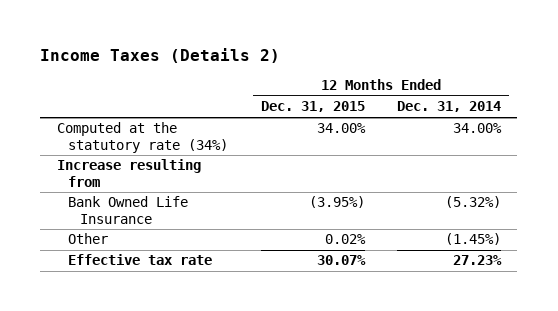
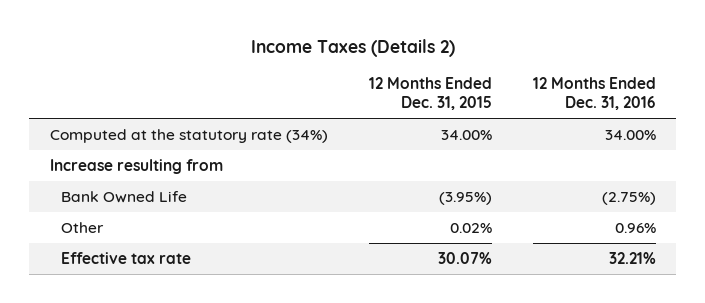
- | 12 Months Ended Dec. 31, 2015 | 12 Months Ended Dec. 31, 2014
+ | 12 Months Ended Dec. 31, 2015 | 12 Months Ended Dec. 31, 2016
- Bank Owned Life Insurance | (3.95%) | (5.32%)
+ Bank Owned Life | (3.95%) | (2.75%)

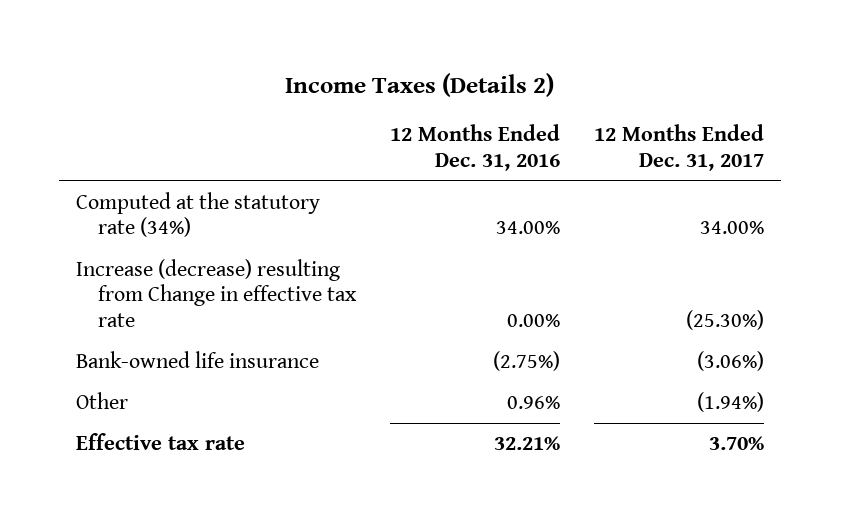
- | 12 Months Ended Dec. 31, 2015 | 12 Months Ended Dec. 31, 2016
+ | 12 Months Ended Dec. 31, 2016 | 12 Months Ended Dec. 31, 2017
- Increase resulting from
- Bank Owned Life | (3.95%) | (2.75%)
+ Increase (decrease) resulting from Change in effective tax rate | 0.00% | (25.30%)
+ Bank-owned life insurance | (2.75%) | (3.06%)

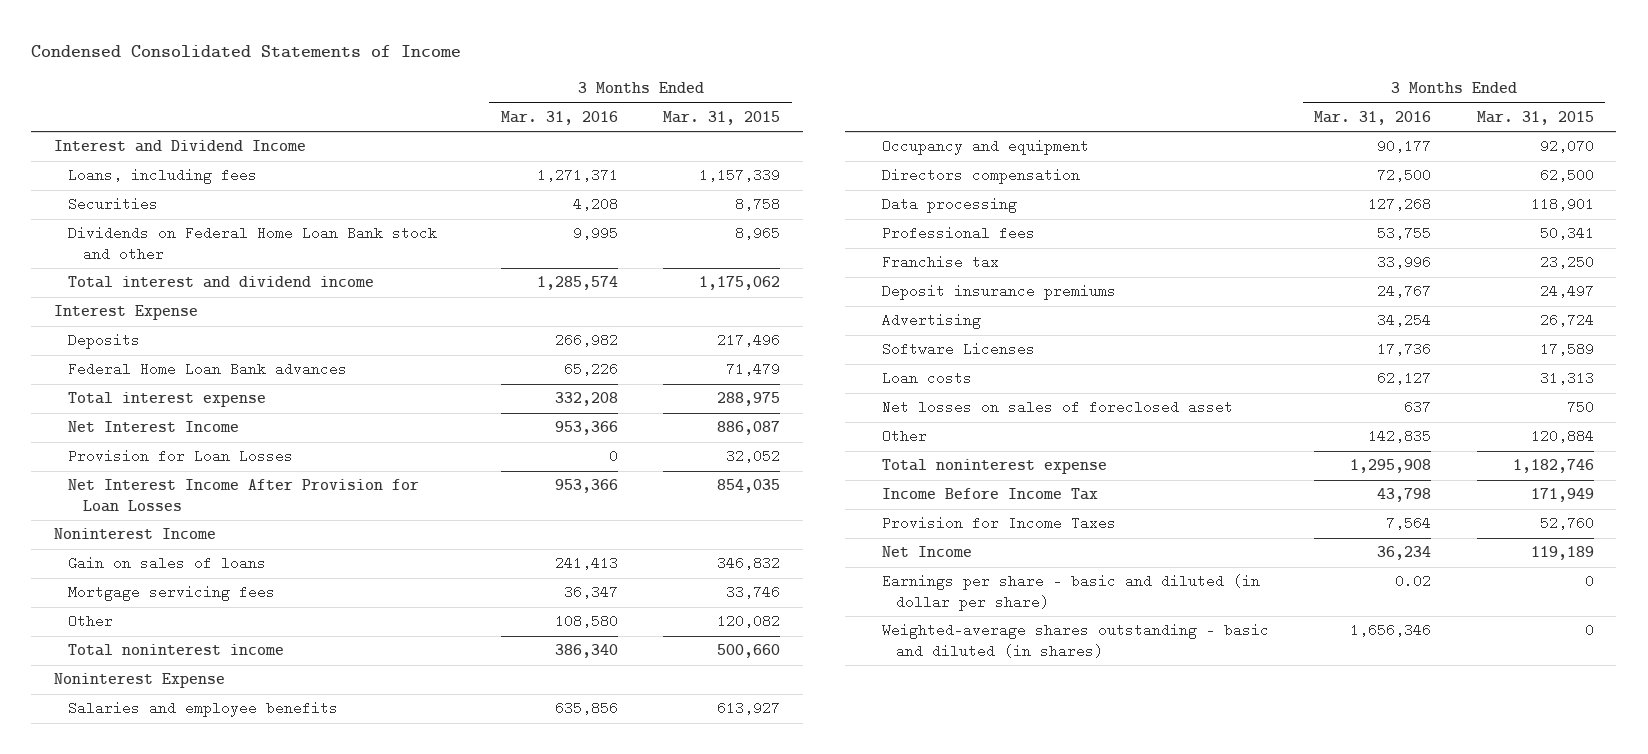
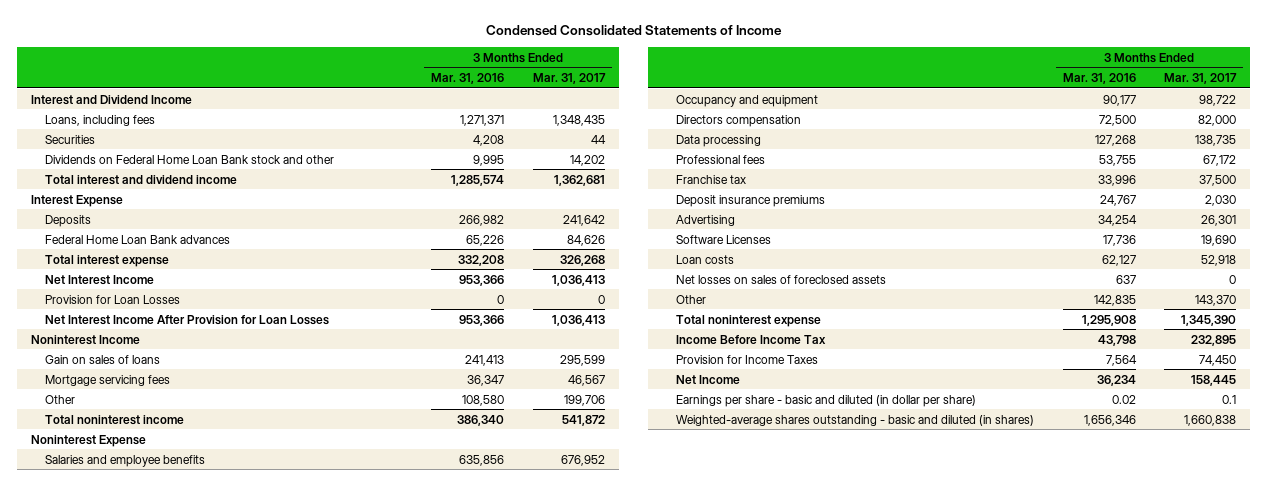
- | 3 Months Ended Mar. 31, 2016 | 3 Months Ended Mar. 31, 2015
+ | 3 Months Ended Mar. 31, 2016 | 3 Months Ended Mar. 31, 2017
- Net losses on sales of foreclosed asset | 637 | 750
+ Net losses on sales of foreclosed assets | 637 | 0

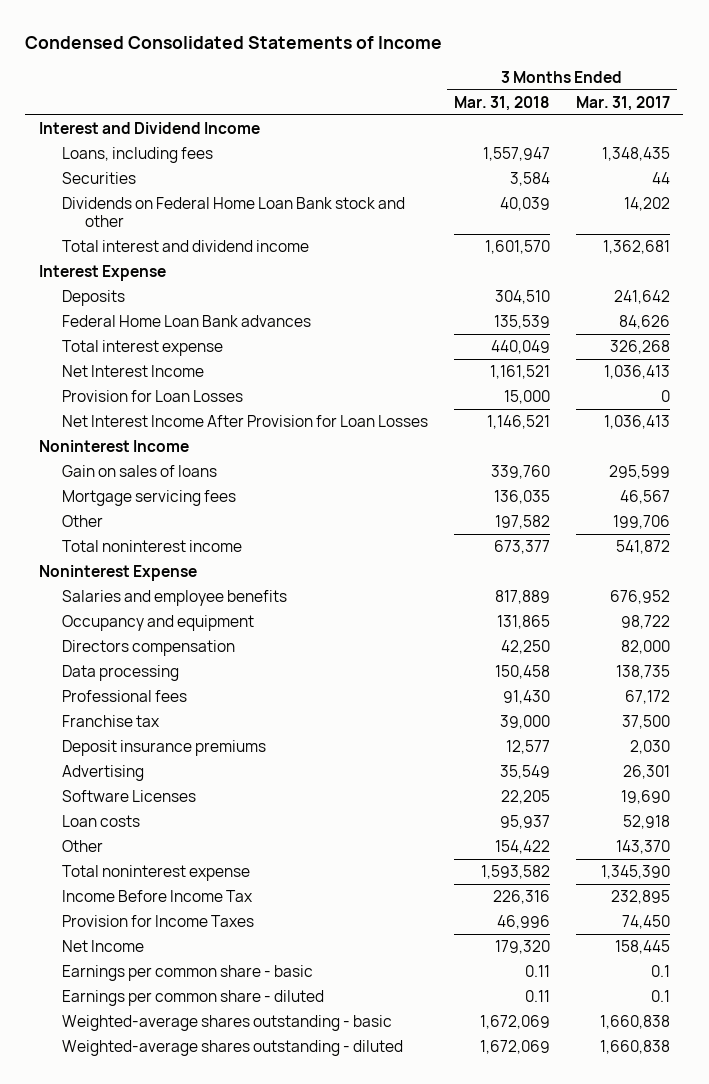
- | 3 Months Ended Mar. 31, 2016 | 3 Months Ended Mar. 31, 2017
+ | 3 Months Ended Mar. 31, 2018 | 3 Months Ended Mar. 31, 2017
- Net losses on sales of foreclosed assets | 637 | 0
- Earnings per share - basic and diluted (in dollar per share) | 0.02 | 0.1
- Weighted-average shares outstanding - basic and diluted (in shares) | 1,656,346 | 1,660,838
+ Earnings per common share - basic | 0.11 | 0.1
+ Earnings per common share - diluted | 0.11 | 0.1
+ Weighted-average shares outstanding - basic | 1,672,069 | 1,660,838
+ Weighted-average shares outstanding - diluted | 1,672,069 | 1,660,838

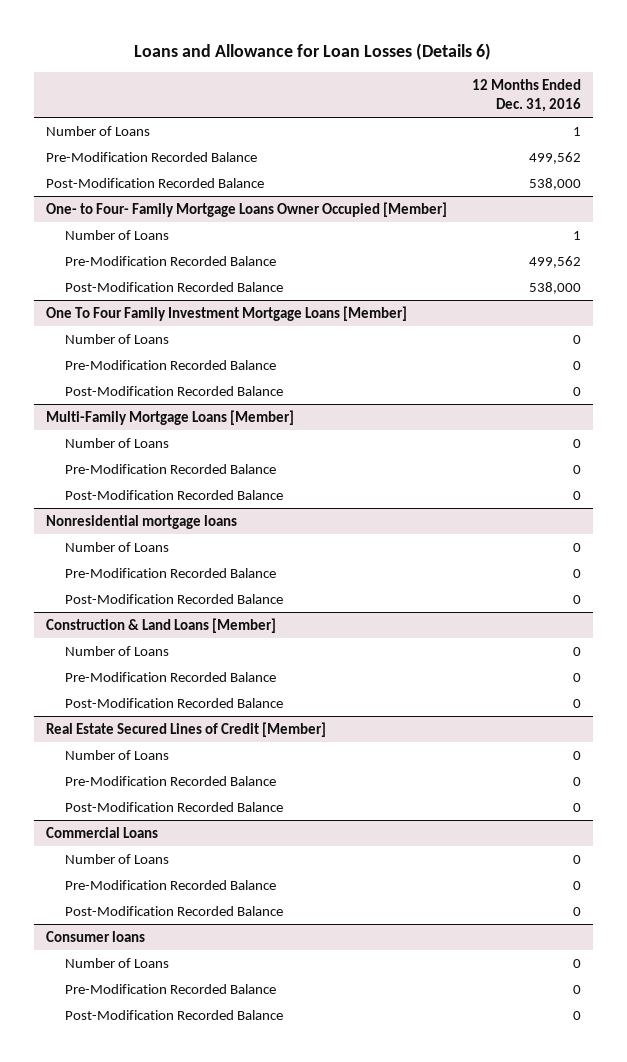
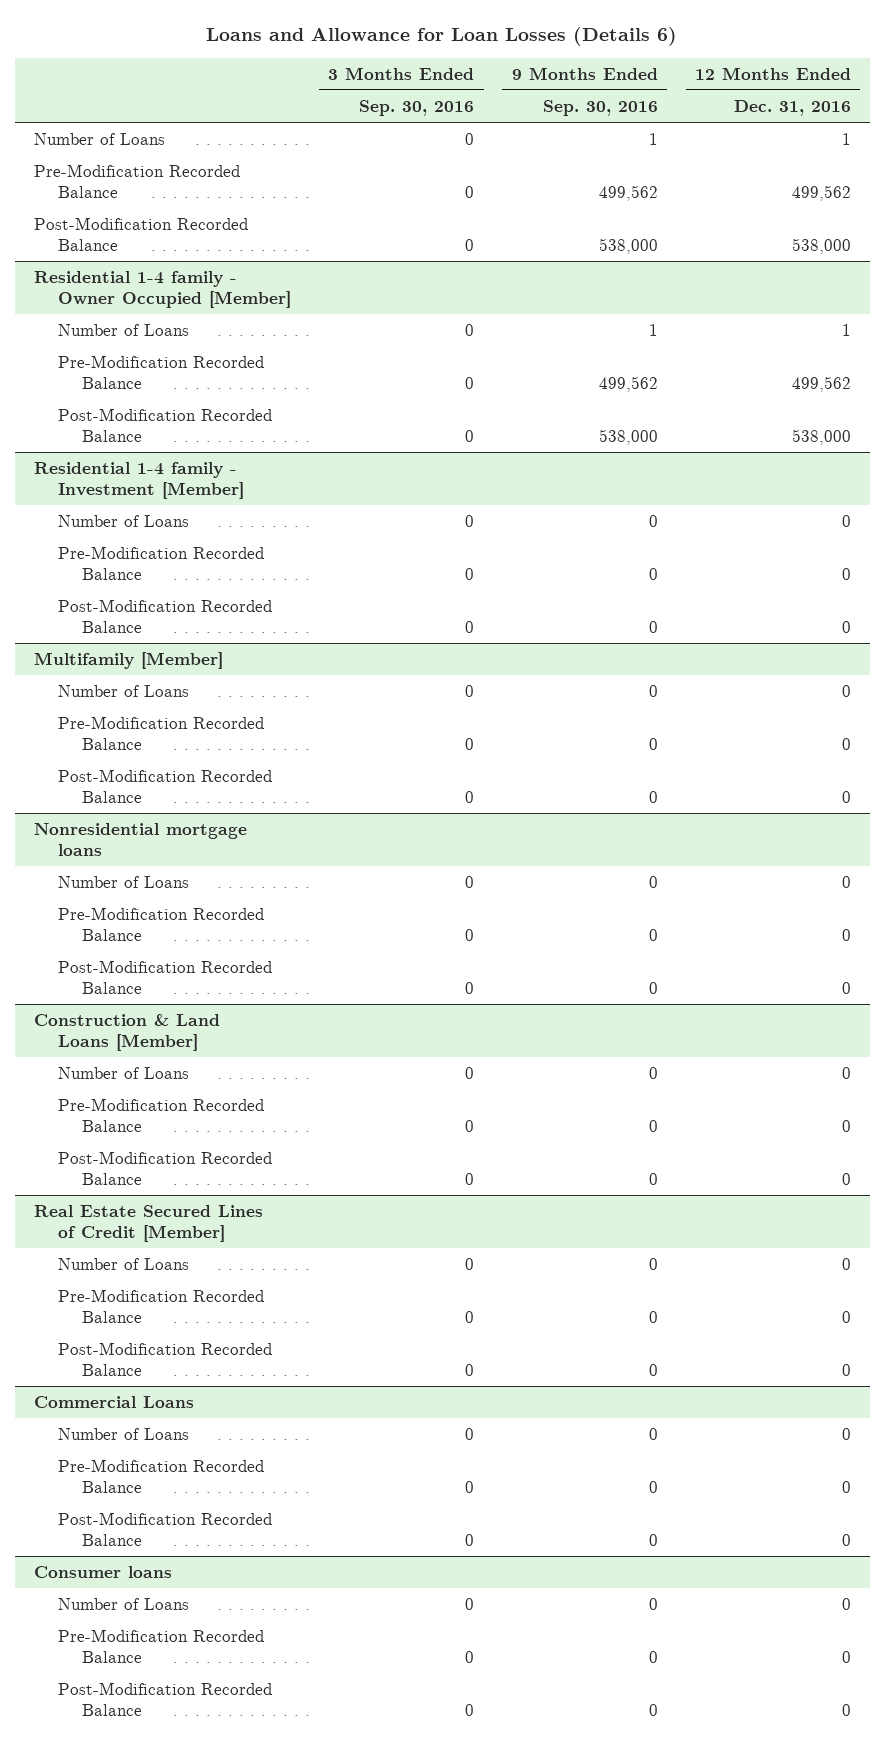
- | 12 Months Ended Dec. 31, 2016
+ | 3 Months Ended Sep. 30, 2016 | 9 Months Ended Sep. 30, 2016 | 12 Months Ended Dec. 31, 2016
- One- to Four- Family Mortgage Loans Owner Occupied [Member]
+ Residential 1-4 family - Owner Occupied [Member]
- One To Four Family Investment Mortgage Loans [Member]
+ Residential 1-4 family - Investment [Member]
- Multi-Family Mortgage Loans [Member]
+ Multifamily [Member]

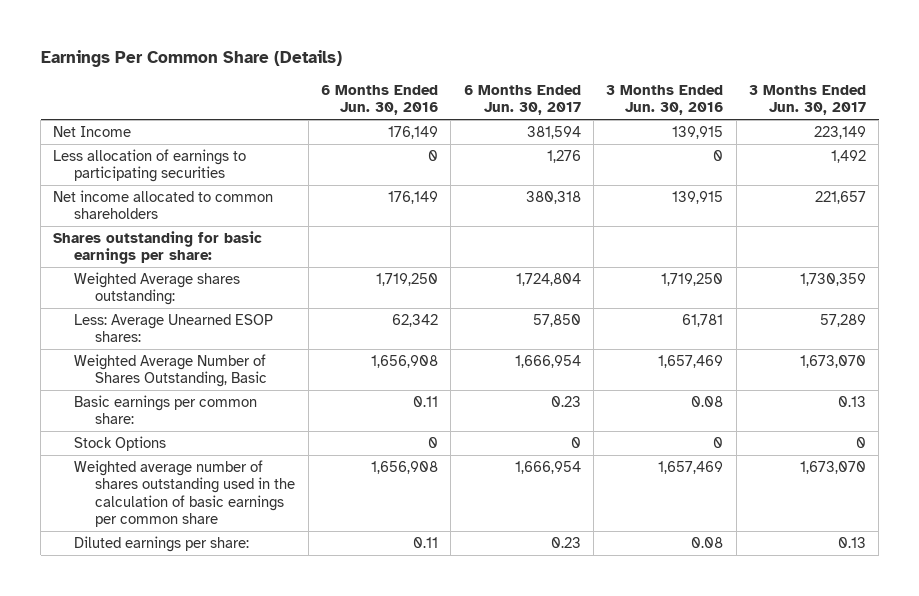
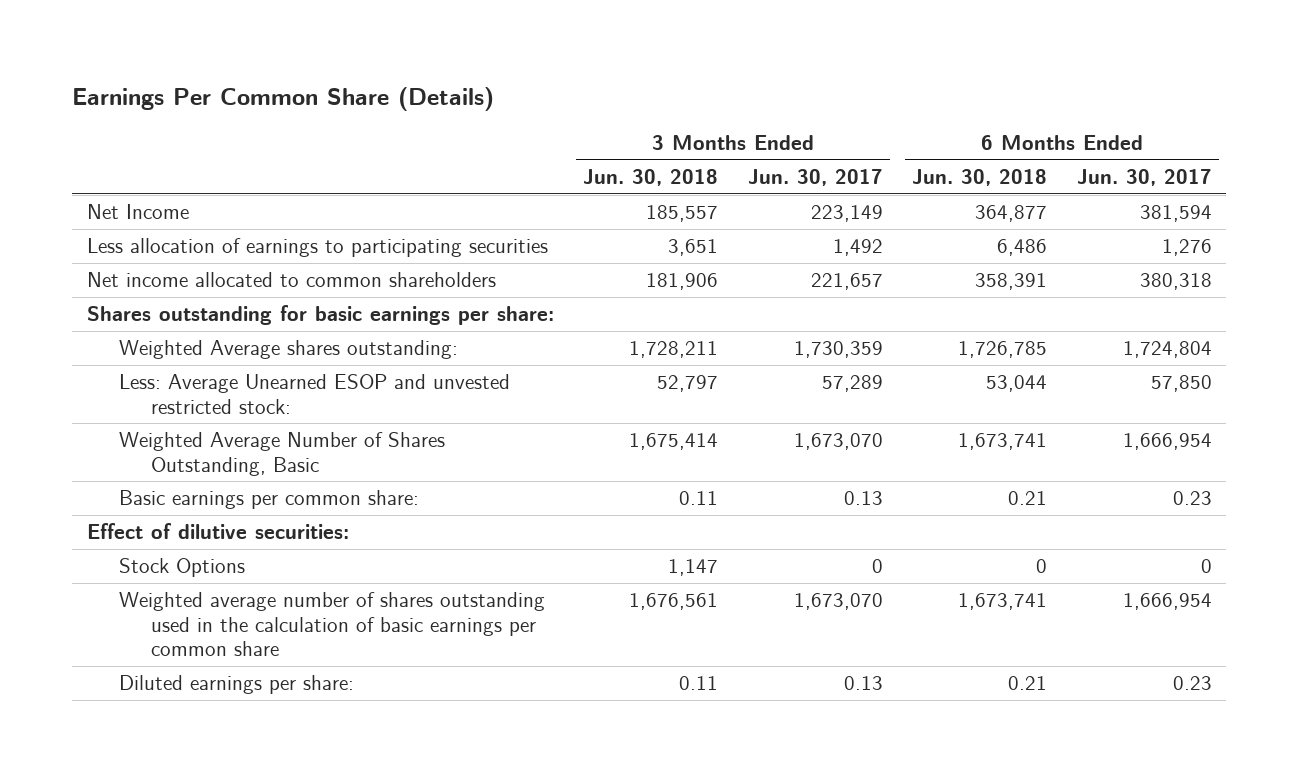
- | 6 Months Ended Jun. 30, 2016 | 6 Months Ended Jun. 30, 2017 | 3 Months Ended Jun. 30, 2016 | 3 Months Ended Jun. 30, 2017
+ | 3 Months Ended Jun. 30, 2018 | 3 Months Ended Jun. 30, 2017 | 6 Months Ended Jun. 30, 2018 | 6 Months Ended Jun. 30, 2017
- Less: Average Unearned ESOP shares: | 62,342 | 57,850 | 61,781 | 57,289
+ Less: Average Unearned ESOP and unvested restricted stock: | 52,797 | 57,289 | 53,044 | 57,850
+ Effect of dilutive securities:

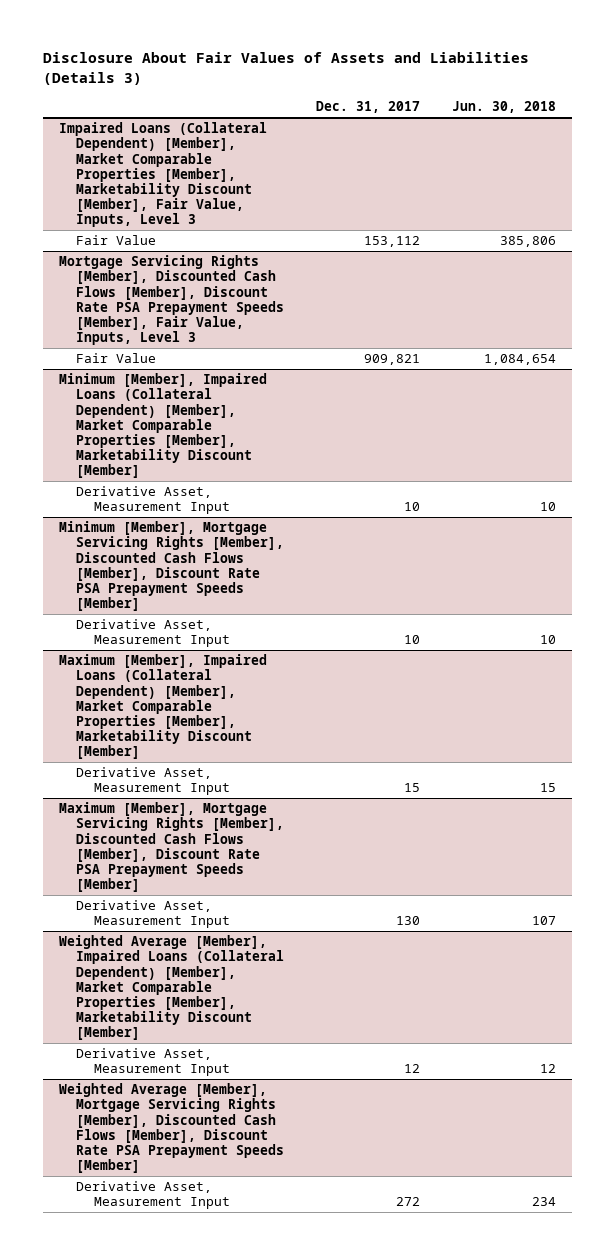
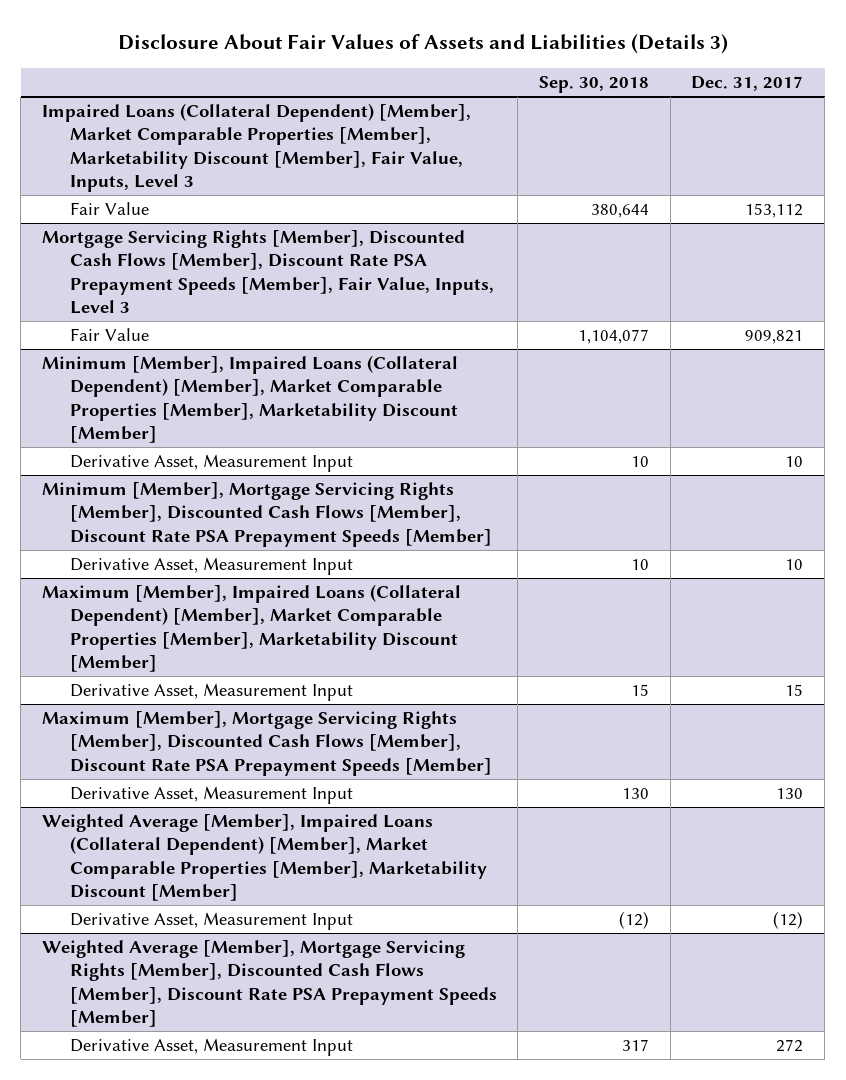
- | Dec. 31, 2017 | Jun. 30, 2018
+ | Sep. 30, 2018 | Dec. 31, 2017
@ Weighted Average [Member], Impaired Loans (Collateral Dependent) [Member], Market Comparable Properties [Member], Marketability Discount [Member]
- Derivative Asset, Measurement Input | 12 | 12
+ Derivative Asset, Measurement Input | (12) | (12)

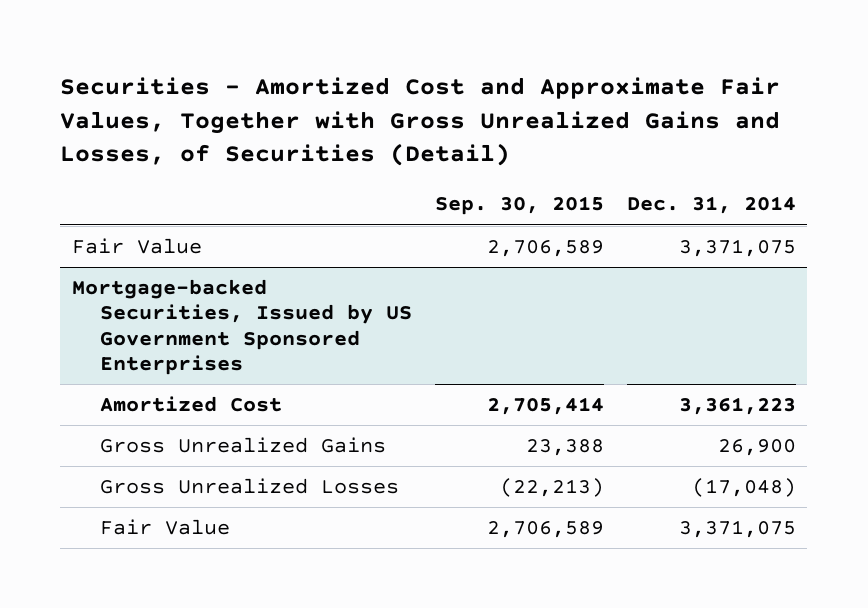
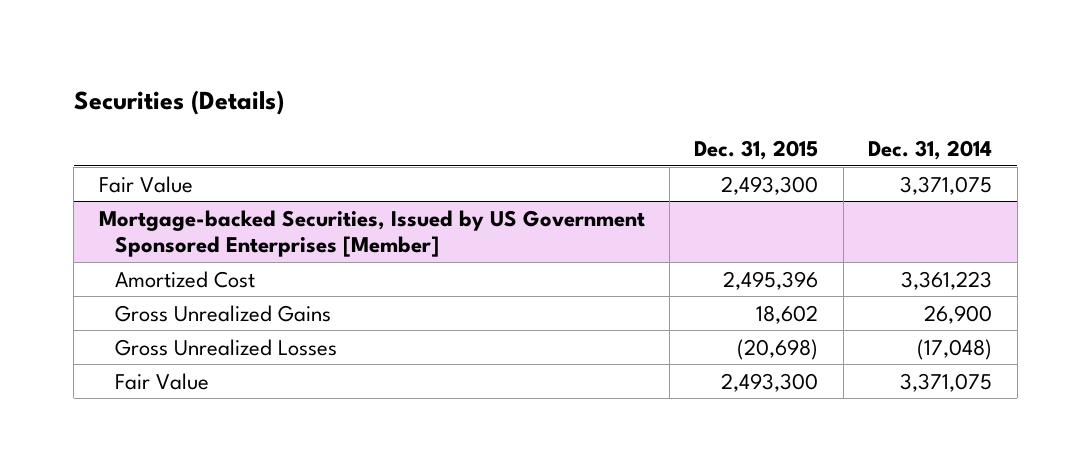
- Securities - Amortized Cost and Approximate Fair Values, Together with Gross Unrealized Gains and Losses, of Securities (Detail)
+ Securities (Details)
- | Sep. 30, 2015 | Dec. 31, 2014
+ | Dec. 31, 2015 | Dec. 31, 2014
- Mortgage-backed Securities, Issued by US Government Sponsored Enterprises
+ Mortgage-backed Securities, Issued by US Government Sponsored Enterprises [Member]

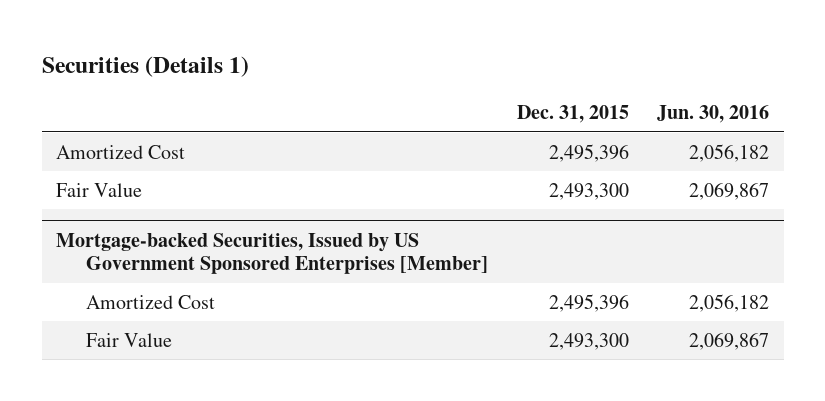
- Securities (Details)
+ Securities (Details 1)
- | Dec. 31, 2015 | Dec. 31, 2014
+ | Dec. 31, 2015 | Jun. 30, 2016
+ Amortized Cost | 2,495,396 | 2,056,182
@ Mortgage-backed Securities, Issued by US Government Sponsored Enterprises [Member]
- Gross Unrealized Gains | 18,602 | 26,900
- Gross Unrealized Losses | (20,698) | (17,048)

